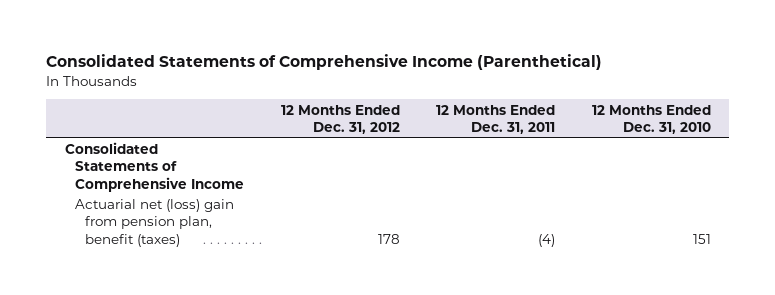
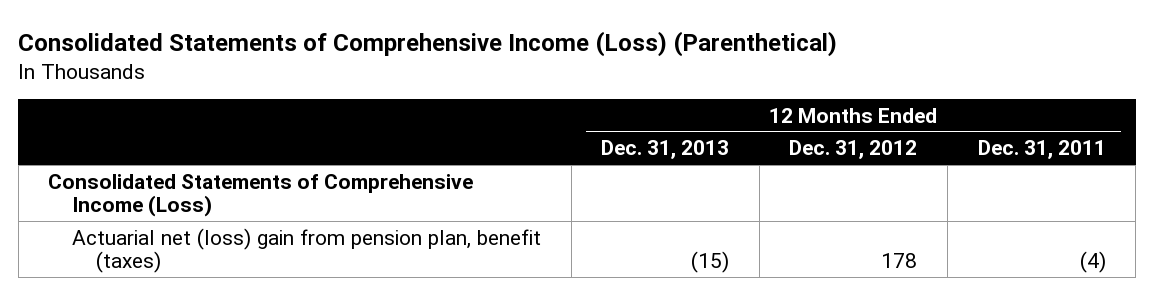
- Consolidated Statements of Comprehensive Income (Parenthetical)
+ Consolidated Statements of Comprehensive Income (Loss) (Parenthetical)
- | 12 Months Ended Dec. 31, 2012 | 12 Months Ended Dec. 31, 2011 | 12 Months Ended Dec. 31, 2010
+ | 12 Months Ended Dec. 31, 2013 | 12 Months Ended Dec. 31, 2012 | 12 Months Ended Dec. 31, 2011
- Consolidated Statements of Comprehensive Income
+ Consolidated Statements of Comprehensive Income (Loss)

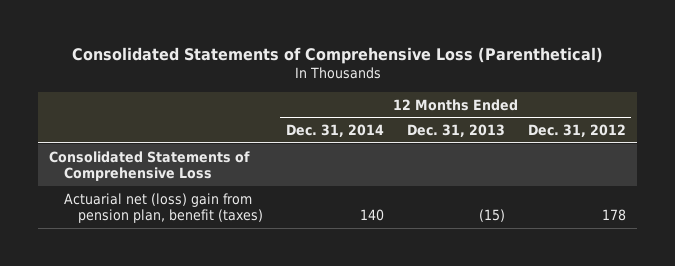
- Consolidated Statements of Comprehensive Income (Loss) (Parenthetical)
+ Consolidated Statements of Comprehensive Loss (Parenthetical)
- | 12 Months Ended Dec. 31, 2013 | 12 Months Ended Dec. 31, 2012 | 12 Months Ended Dec. 31, 2011
+ | 12 Months Ended Dec. 31, 2014 | 12 Months Ended Dec. 31, 2013 | 12 Months Ended Dec. 31, 2012
- Consolidated Statements of Comprehensive Income (Loss)
+ Consolidated Statements of Comprehensive Loss

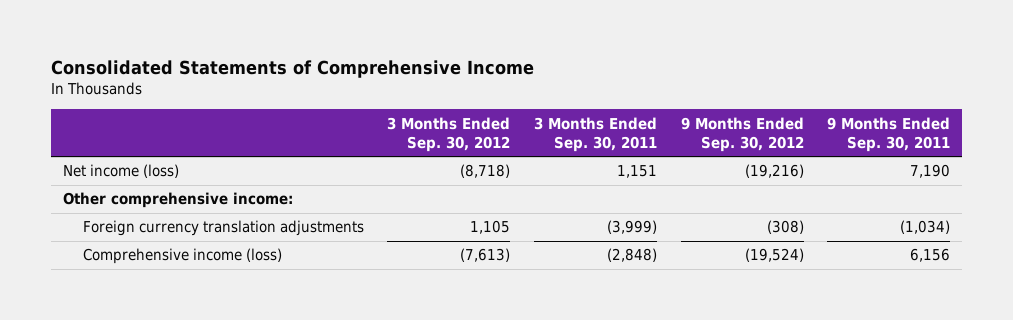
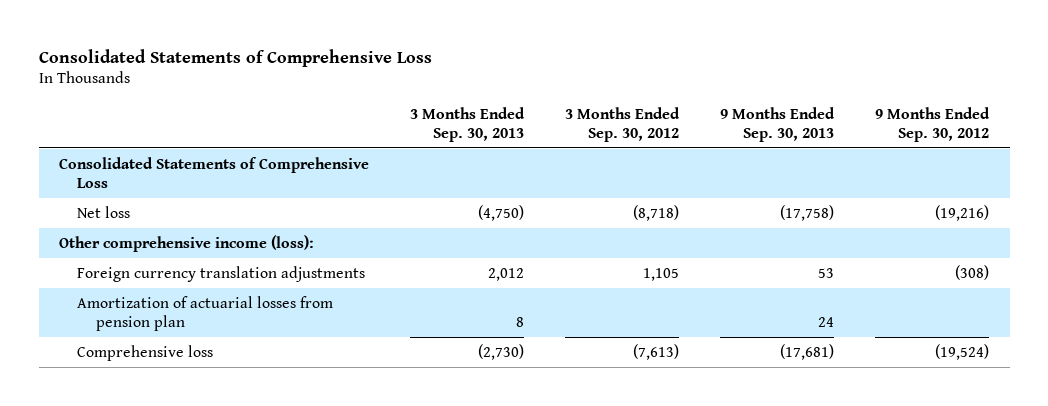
- Consolidated Statements of Comprehensive Income
+ Consolidated Statements of Comprehensive Loss
- | 3 Months Ended Sep. 30, 2012 | 3 Months Ended Sep. 30, 2011 | 9 Months Ended Sep. 30, 2012 | 9 Months Ended Sep. 30, 2011
+ | 3 Months Ended Sep. 30, 2013 | 3 Months Ended Sep. 30, 2012 | 9 Months Ended Sep. 30, 2013 | 9 Months Ended Sep. 30, 2012
- Net income (loss) | (8,718) | 1,151 | (19,216) | 7,190
- Other comprehensive income:
+ Consolidated Statements of Comprehensive Loss
+ Net loss | (4,750) | (8,718) | (17,758) | (19,216)
+ Other comprehensive income (loss):
- Comprehensive income (loss) | (7,613) | (2,848) | (19,524) | 6,156
+ Amortization of actuarial losses from pension plan | 8 | | 24 |
+ Comprehensive loss | (2,730) | (7,613) | (17,681) | (19,524)

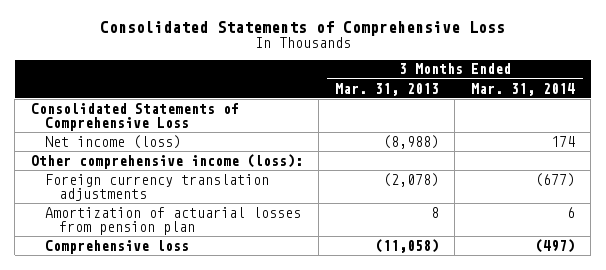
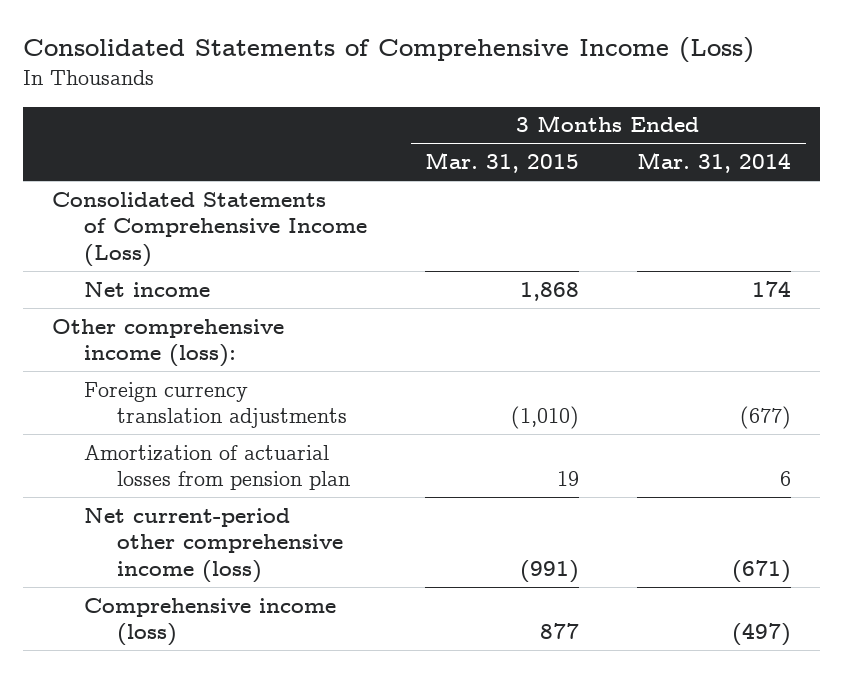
- Consolidated Statements of Comprehensive Loss
+ Consolidated Statements of Comprehensive Income (Loss)
- | 3 Months Ended Mar. 31, 2013 | 3 Months Ended Mar. 31, 2014
+ | 3 Months Ended Mar. 31, 2015 | 3 Months Ended Mar. 31, 2014
- Consolidated Statements of Comprehensive Loss
- Net income (loss) | (8,988) | 174
+ Consolidated Statements of Comprehensive Income (Loss)
+ Net income | 1,868 | 174
- Comprehensive loss | (11,058) | (497)
+ Net current-period other comprehensive income (loss) | (991) | (671)
+ Comprehensive income (loss) | 877 | (497)

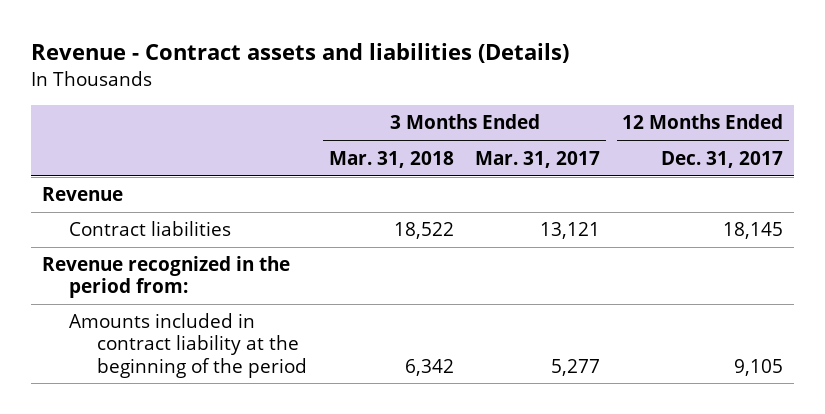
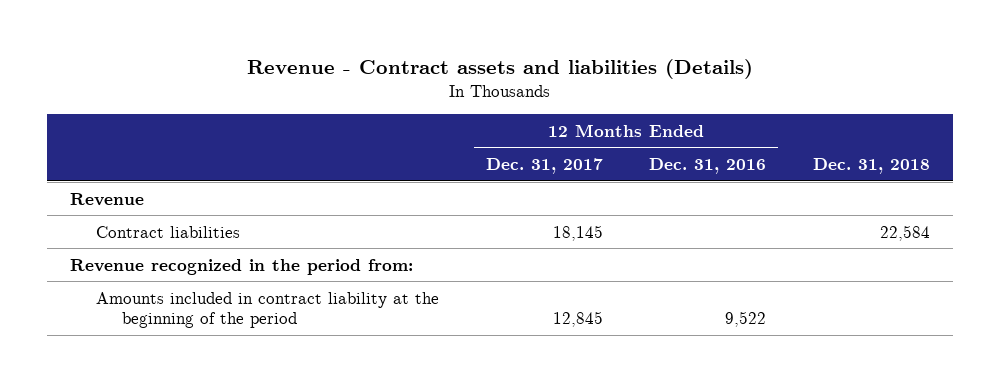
- | 3 Months Ended Mar. 31, 2018 | 3 Months Ended Mar. 31, 2017 | 12 Months Ended Dec. 31, 2017
+ | 12 Months Ended Dec. 31, 2017 | 12 Months Ended Dec. 31, 2016 | Dec. 31, 2018
- Amounts included in contract liability at the beginning of the period | 6,342 | 5,277 | 9,105
+ Amounts included in contract liability at the beginning of the period | 12,845 | 9,522 |

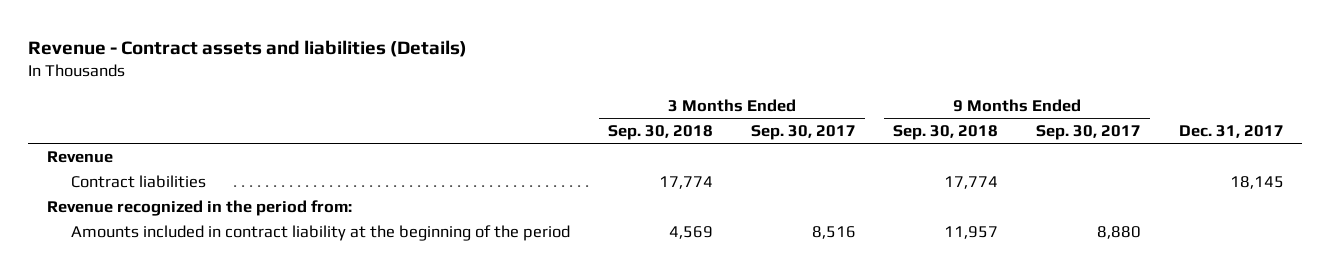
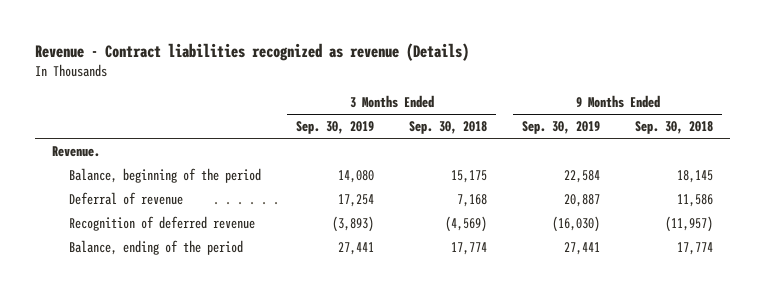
- Revenue - Contract assets and liabilities (Details)
+ Revenue - Contract liabilities recognized as revenue (Details)
- | 3 Months Ended Sep. 30, 2018 | 3 Months Ended Sep. 30, 2017 | 9 Months Ended Sep. 30, 2018 | 9 Months Ended Sep. 30, 2017 | Dec. 31, 2017
+ | 3 Months Ended Sep. 30, 2019 | 3 Months Ended Sep. 30, 2018 | 9 Months Ended Sep. 30, 2019 | 9 Months Ended Sep. 30, 2018
- Revenue
- Contract liabilities | 17,774 | | 17,774 | | 18,145
- Revenue recognized in the period from:
- Amounts included in contract liability at the beginning of the period | 4,569 | 8,516 | 11,957 | 8,880 |
+ Revenue.
+ Balance, beginning of the period | 14,080 | 15,175 | 22,584 | 18,145
+ Deferral of revenue | 17,254 | 7,168 | 20,887 | 11,586
+ Recognition of deferred revenue | (3,893) | (4,569) | (16,030) | (11,957)
+ Balance, ending of the period | 27,441 | 17,774 | 27,441 | 17,774

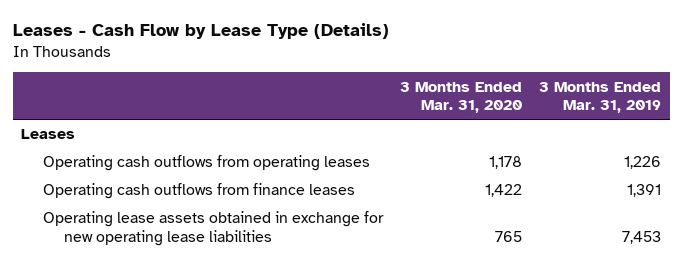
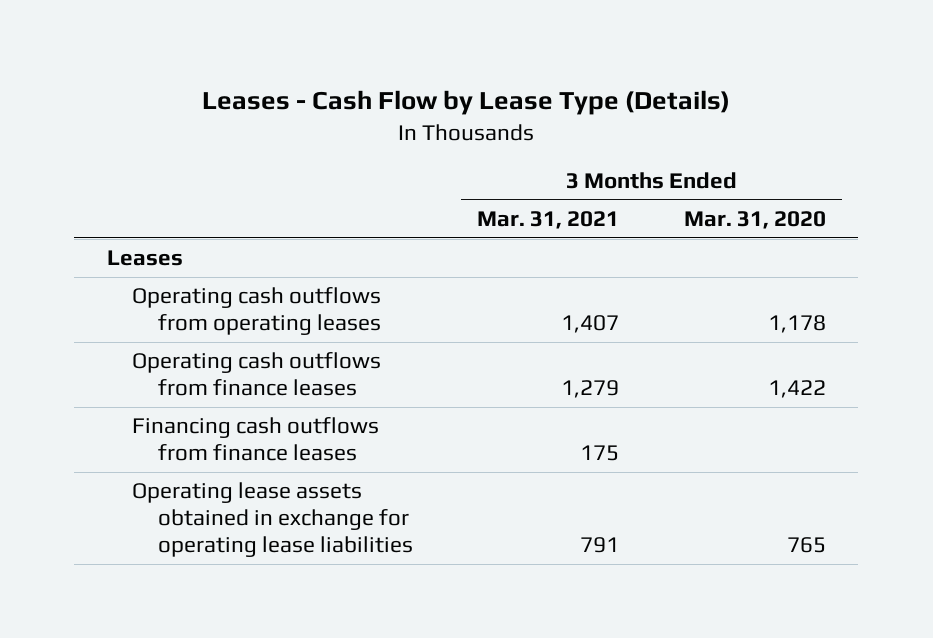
- | 3 Months Ended Mar. 31, 2020 | 3 Months Ended Mar. 31, 2019
+ | 3 Months Ended Mar. 31, 2021 | 3 Months Ended Mar. 31, 2020
- Operating lease assets obtained in exchange for new operating lease liabilities | 765 | 7,453
+ Financing cash outflows from finance leases | 175 |
+ Operating lease assets obtained in exchange for operating lease liabilities | 791 | 765

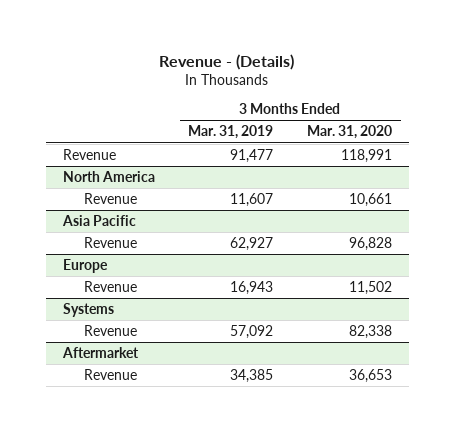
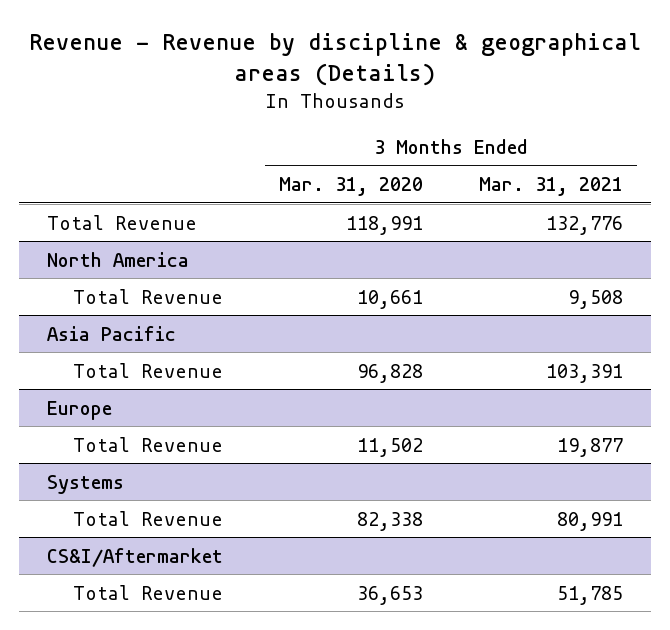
- Revenue - (Details)
+ Revenue - Revenue by discipline & geographical areas (Details)
- | 3 Months Ended Mar. 31, 2019 | 3 Months Ended Mar. 31, 2020
+ | 3 Months Ended Mar. 31, 2020 | 3 Months Ended Mar. 31, 2021
- Revenue | 91,477 | 118,991
+ Total Revenue | 118,991 | 132,776
@ North America
- Revenue | 11,607 | 10,661
+ Total Revenue | 10,661 | 9,508
@ Asia Pacific
- Revenue | 62,927 | 96,828
+ Total Revenue | 96,828 | 103,391
@ Europe
- Revenue | 16,943 | 11,502
+ Total Revenue | 11,502 | 19,877
@ Systems
- Revenue | 57,092 | 82,338
- Aftermarket
- Revenue | 34,385 | 36,653
@ Systems
+ Total Revenue | 82,338 | 80,991
+ CS&I/Aftermarket
+ Total Revenue | 36,653 | 51,785

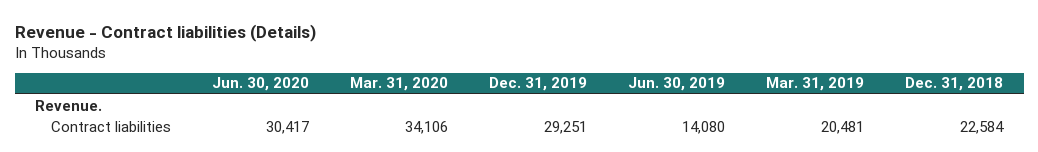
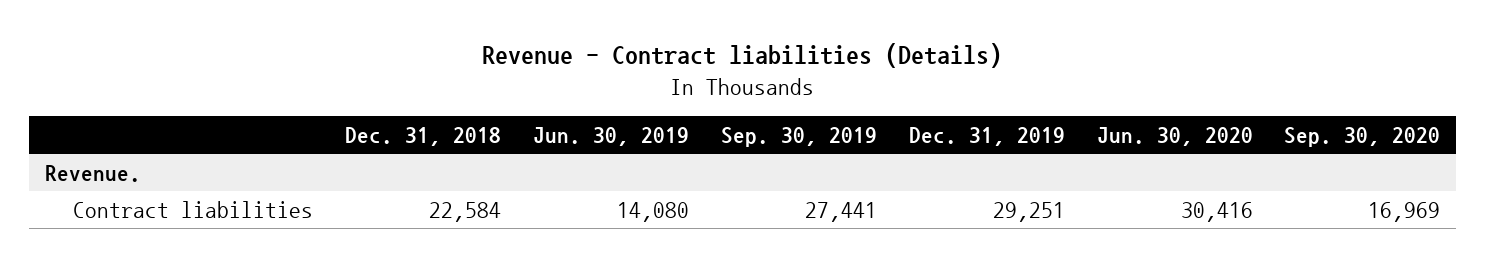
- | Jun. 30, 2020 | Mar. 31, 2020 | Dec. 31, 2019 | Jun. 30, 2019 | Mar. 31, 2019 | Dec. 31, 2018
+ | Dec. 31, 2018 | Jun. 30, 2019 | Sep. 30, 2019 | Dec. 31, 2019 | Jun. 30, 2020 | Sep. 30, 2020
- Contract liabilities | 30,417 | 34,106 | 29,251 | 14,080 | 20,481 | 22,584
+ Contract liabilities | 22,584 | 14,080 | 27,441 | 29,251 | 30,416 | 16,969

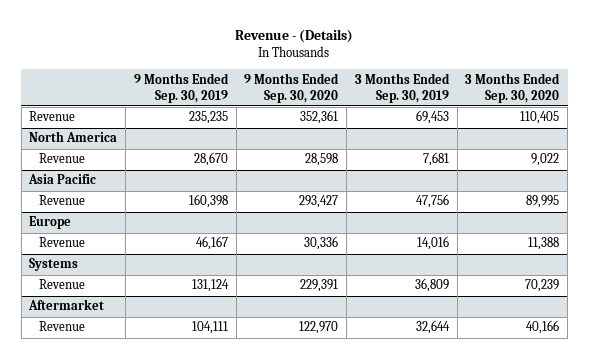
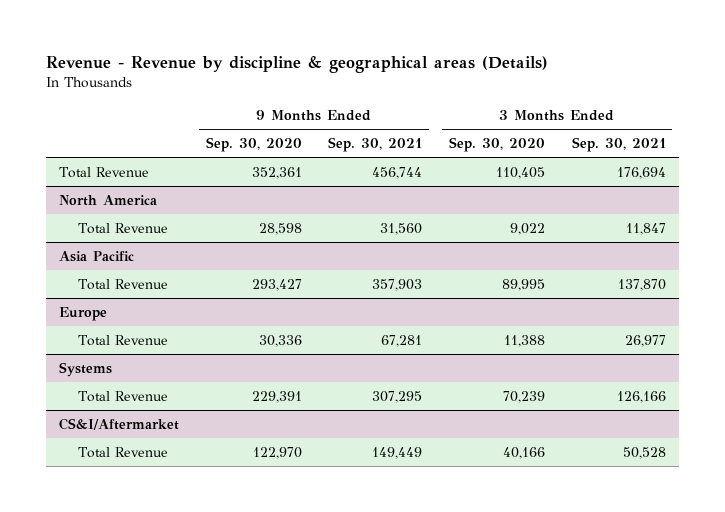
- Revenue - (Details)
+ Revenue - Revenue by discipline & geographical areas (Details)
- | 9 Months Ended Sep. 30, 2019 | 9 Months Ended Sep. 30, 2020 | 3 Months Ended Sep. 30, 2019 | 3 Months Ended Sep. 30, 2020
+ | 9 Months Ended Sep. 30, 2020 | 9 Months Ended Sep. 30, 2021 | 3 Months Ended Sep. 30, 2020 | 3 Months Ended Sep. 30, 2021
- Revenue | 235,235 | 352,361 | 69,453 | 110,405
+ Total Revenue | 352,361 | 456,744 | 110,405 | 176,694
@ North America
- Revenue | 28,670 | 28,598 | 7,681 | 9,022
+ Total Revenue | 28,598 | 31,560 | 9,022 | 11,847
@ Asia Pacific
- Revenue | 160,398 | 293,427 | 47,756 | 89,995
+ Total Revenue | 293,427 | 357,903 | 89,995 | 137,870
@ Europe
- Revenue | 46,167 | 30,336 | 14,016 | 11,388
+ Total Revenue | 30,336 | 67,281 | 11,388 | 26,977
@ Systems
- Revenue | 131,124 | 229,391 | 36,809 | 70,239
- Aftermarket
- Revenue | 104,111 | 122,970 | 32,644 | 40,166
@ Systems
+ Total Revenue | 229,391 | 307,295 | 70,239 | 126,166
+ CS&I/Aftermarket
+ Total Revenue | 122,970 | 149,449 | 40,166 | 50,528

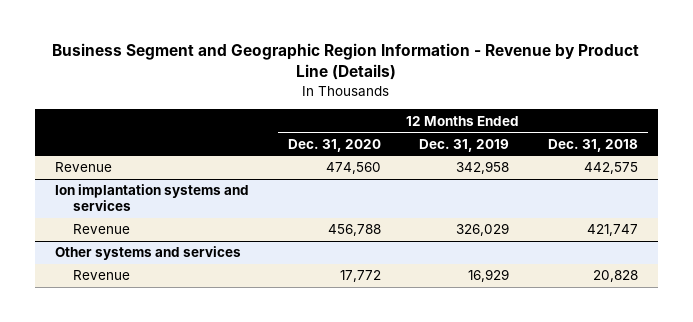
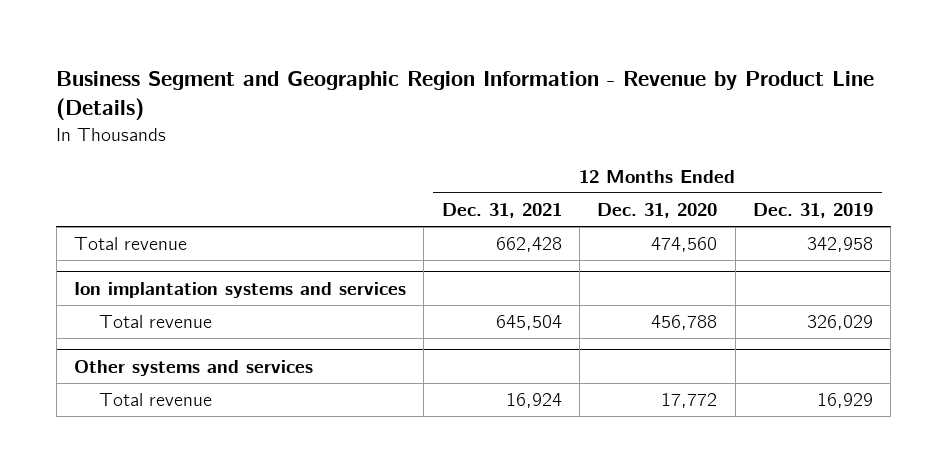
- | 12 Months Ended Dec. 31, 2020 | 12 Months Ended Dec. 31, 2019 | 12 Months Ended Dec. 31, 2018
+ | 12 Months Ended Dec. 31, 2021 | 12 Months Ended Dec. 31, 2020 | 12 Months Ended Dec. 31, 2019
- Revenue | 474,560 | 342,958 | 442,575
+ Total revenue | 662,428 | 474,560 | 342,958
@ Ion implantation systems and services
- Revenue | 456,788 | 326,029 | 421,747
+ Total revenue | 645,504 | 456,788 | 326,029
@ Other systems and services
- Revenue | 17,772 | 16,929 | 20,828
+ Total revenue | 16,924 | 17,772 | 16,929

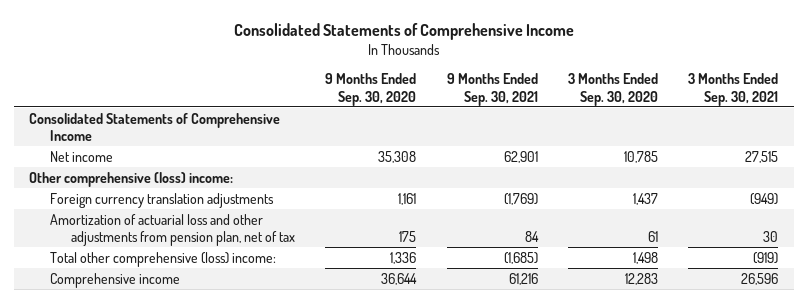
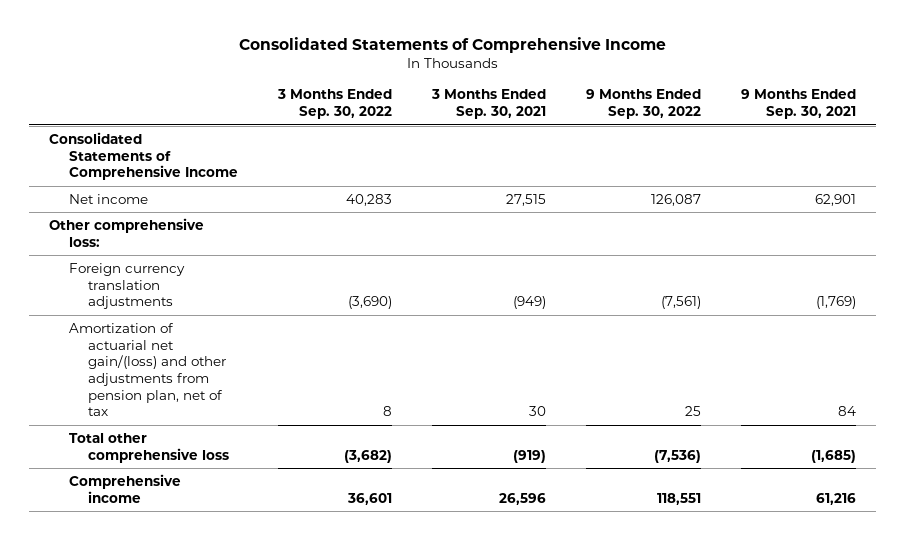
- | 9 Months Ended Sep. 30, 2020 | 9 Months Ended Sep. 30, 2021 | 3 Months Ended Sep. 30, 2020 | 3 Months Ended Sep. 30, 2021
+ | 3 Months Ended Sep. 30, 2022 | 3 Months Ended Sep. 30, 2021 | 9 Months Ended Sep. 30, 2022 | 9 Months Ended Sep. 30, 2021
- Other comprehensive (loss) income:
+ Other comprehensive loss:
- Amortization of actuarial loss and other adjustments from pension plan, net of tax | 175 | 84 | 61 | 30
- Total other comprehensive (loss) income: | 1,336 | (1,685) | 1,498 | (919)
+ Amortization of actuarial net gain/(loss) and other adjustments from pension plan, net of tax | 8 | 30 | 25 | 84
+ Total other comprehensive loss | (3,682) | (919) | (7,536) | (1,685)

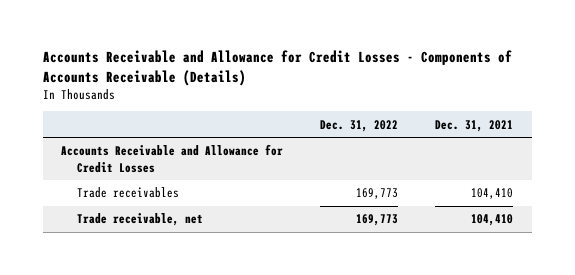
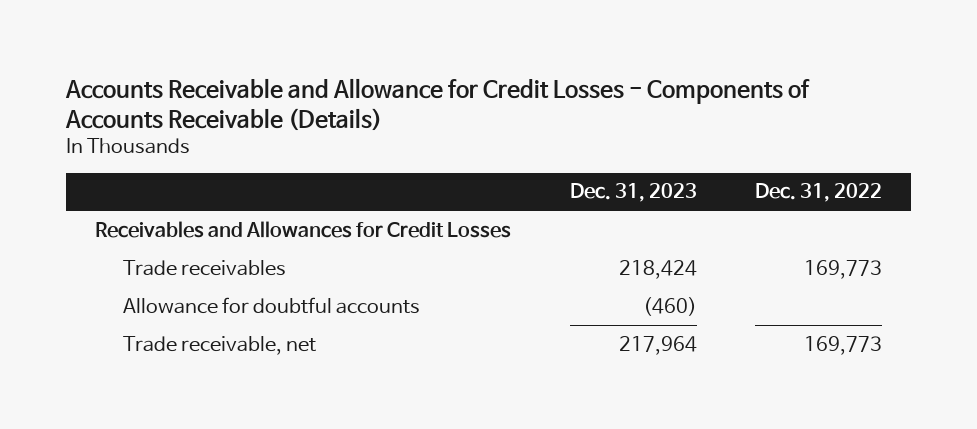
- | Dec. 31, 2022 | Dec. 31, 2021
+ | Dec. 31, 2023 | Dec. 31, 2022
- Accounts Receivable and Allowance for Credit Losses
+ Receivables and Allowances for Credit Losses
+ Allowance for doubtful accounts | (460) |

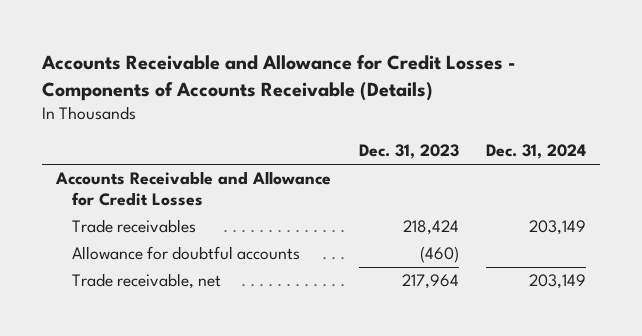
- | Dec. 31, 2023 | Dec. 31, 2022
+ | Dec. 31, 2023 | Dec. 31, 2024
- Receivables and Allowances for Credit Losses
+ Accounts Receivable and Allowance for Credit Losses

